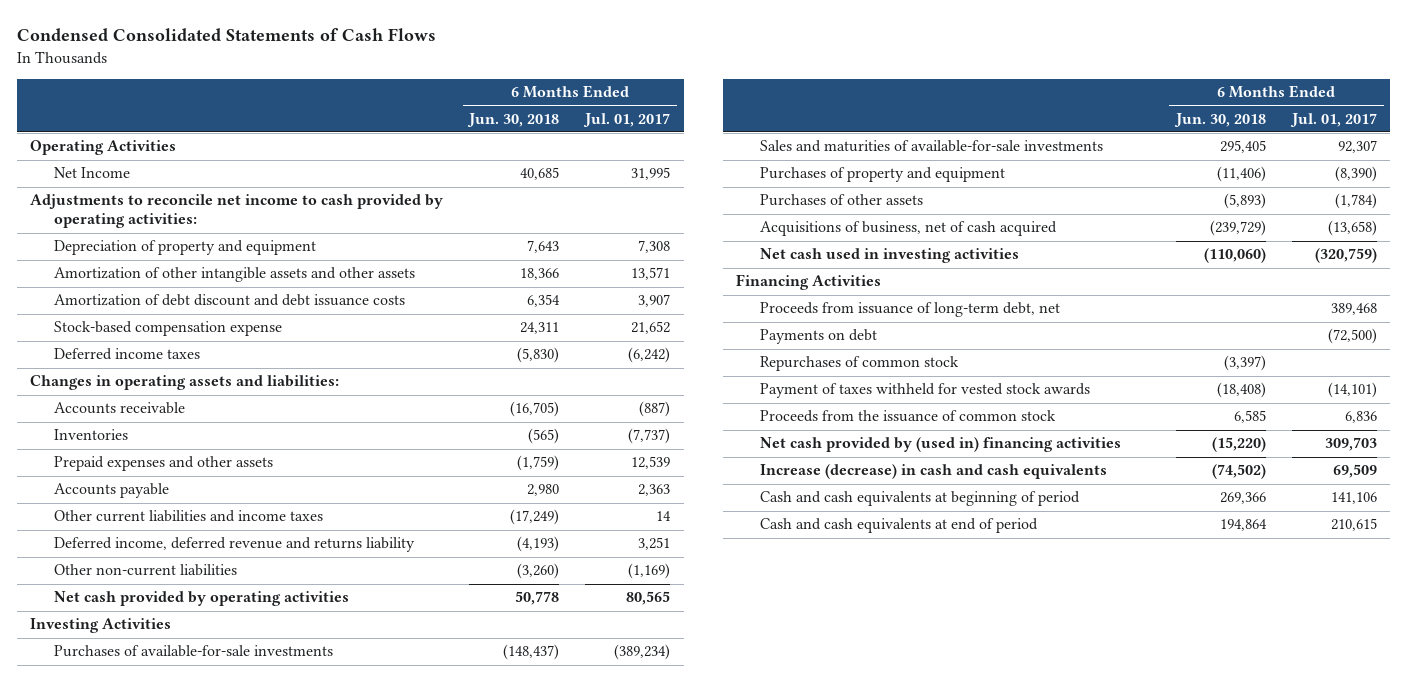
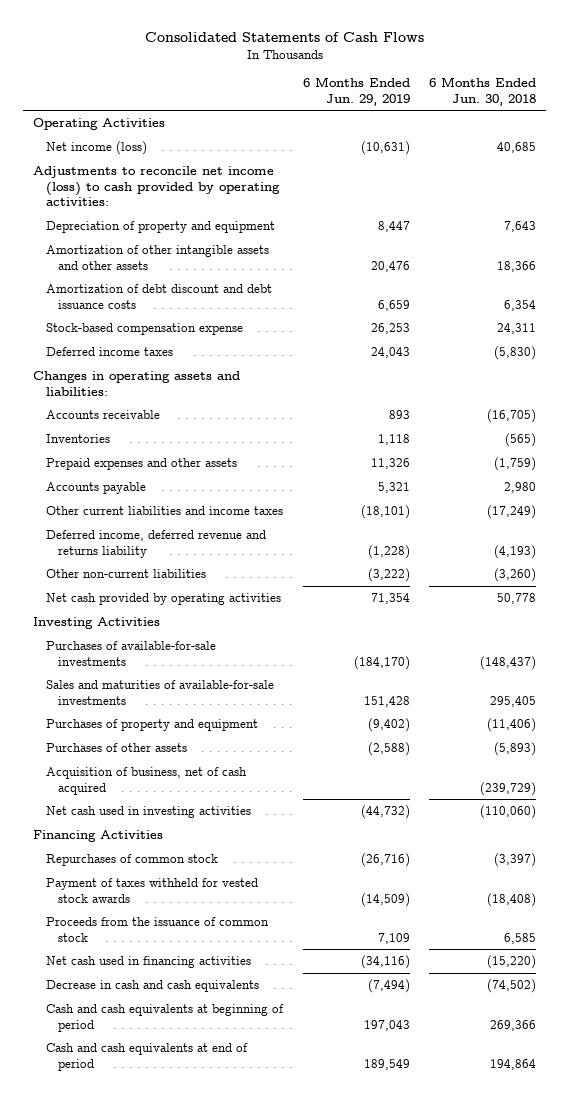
- Condensed Consolidated Statements of Cash Flows
+ Consolidated Statements of Cash Flows
- | 6 Months Ended Jun. 30, 2018 | 6 Months Ended Jul. 01, 2017
+ | 6 Months Ended Jun. 29, 2019 | 6 Months Ended Jun. 30, 2018
- Net Income | 40,685 | 31,995
- Adjustments to reconcile net income to cash provided by operating activities:
+ Net income (loss) | (10,631) | 40,685
+ Adjustments to reconcile net income (loss) to cash provided by operating activities:
- Acquisitions of business, net of cash acquired | (239,729) | (13,658)
+ Acquisition of business, net of cash acquired | | (239,729)
- Proceeds from issuance of long-term debt, net | | 389,468
- Payments on debt | | (72,500)
- Net cash provided by (used in) financing activities | (15,220) | 309,703
- Increase (decrease) in cash and cash equivalents | (74,502) | 69,509
+ Net cash used in financing activities | (34,116) | (15,220)
+ Decrease in cash and cash equivalents | (7,494) | (74,502)

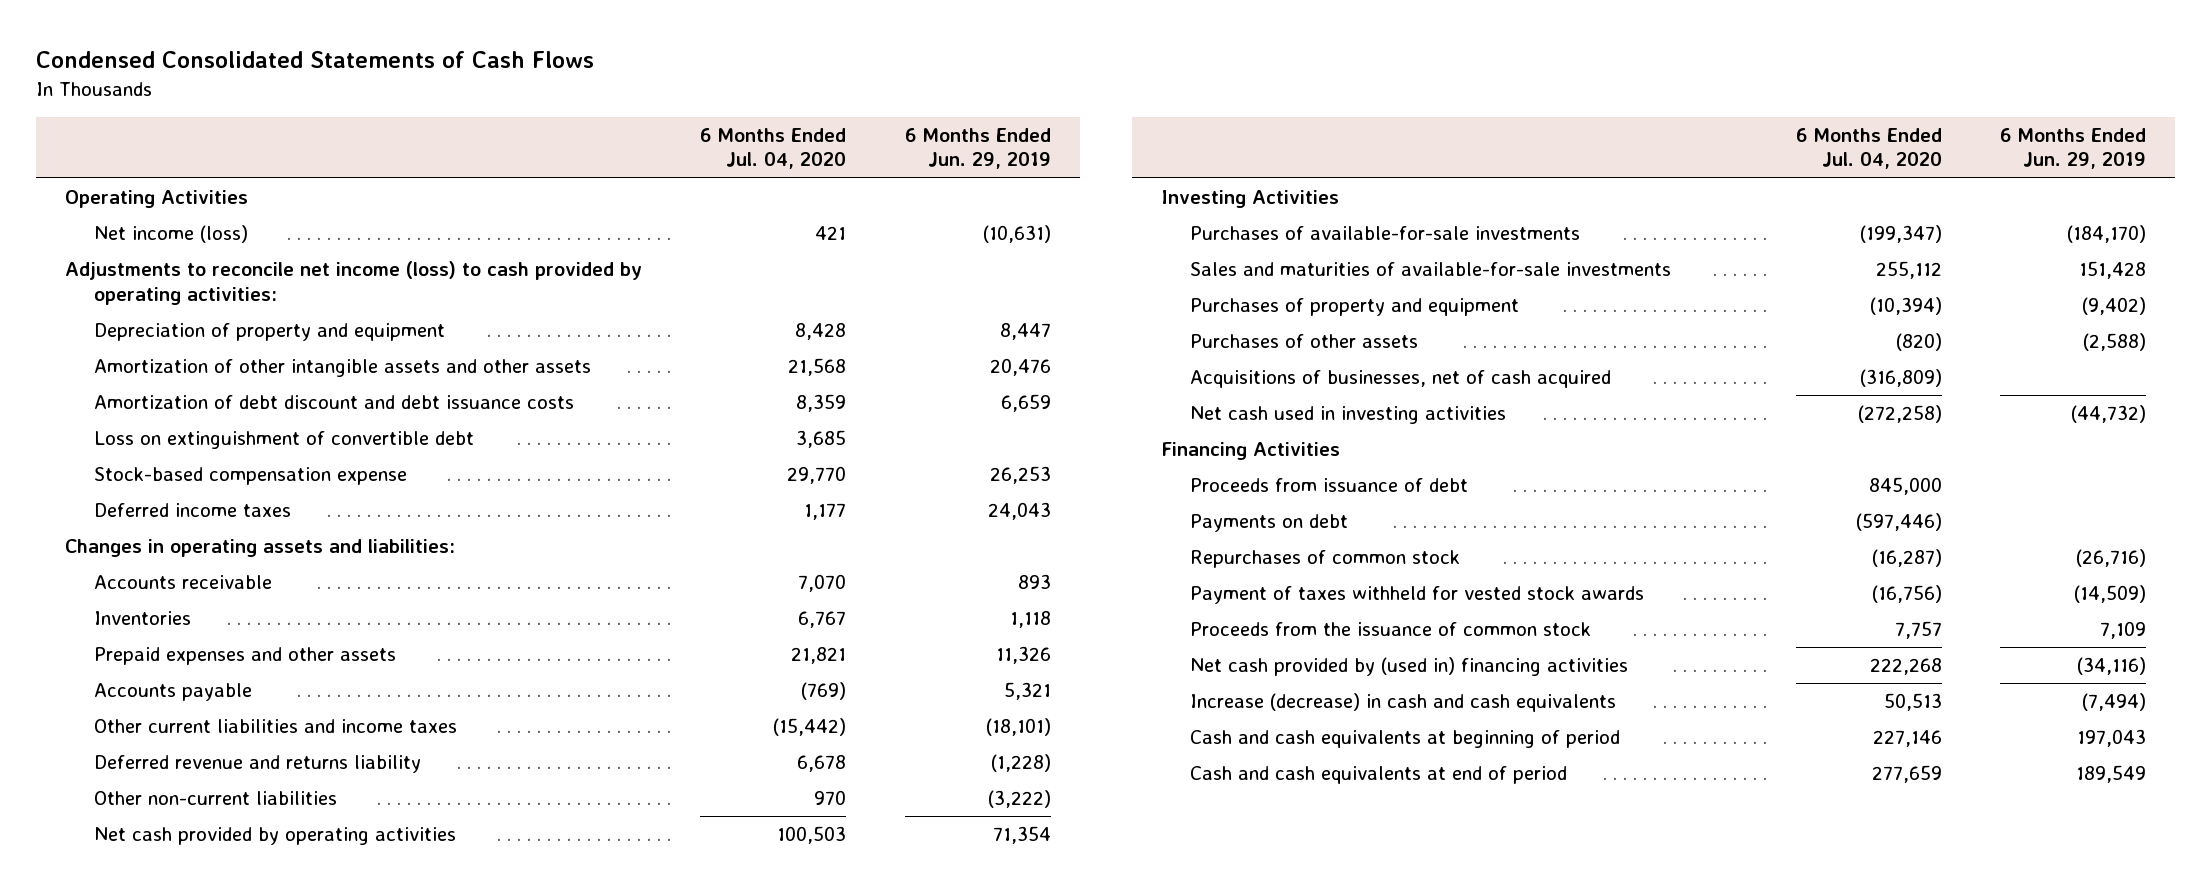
- Consolidated Statements of Cash Flows
+ Condensed Consolidated Statements of Cash Flows
- | 6 Months Ended Jun. 29, 2019 | 6 Months Ended Jun. 30, 2018
+ | 6 Months Ended Jul. 04, 2020 | 6 Months Ended Jun. 29, 2019
+ Loss on extinguishment of convertible debt | 3,685 |
- Deferred income, deferred revenue and returns liability | (1,228) | (4,193)
+ Deferred revenue and returns liability | 6,678 | (1,228)
- Acquisition of business, net of cash acquired | | (239,729)
+ Acquisitions of businesses, net of cash acquired | (316,809) |
+ Proceeds from issuance of debt | 845,000 |
+ Payments on debt | (597,446) |
- Net cash used in financing activities | (34,116) | (15,220)
- Decrease in cash and cash equivalents | (7,494) | (74,502)
+ Net cash provided by (used in) financing activities | 222,268 | (34,116)
+ Increase (decrease) in cash and cash equivalents | 50,513 | (7,494)

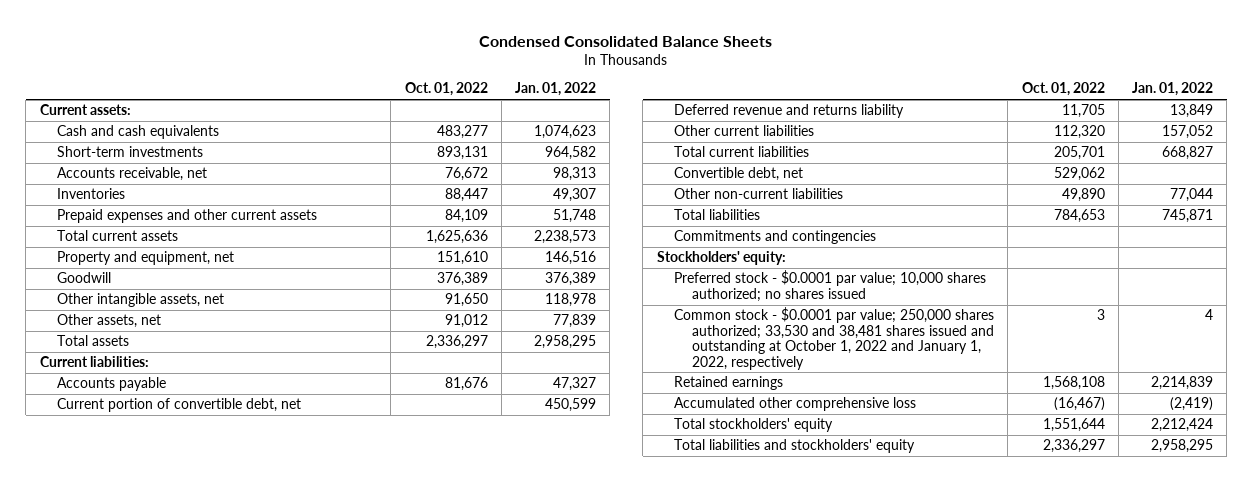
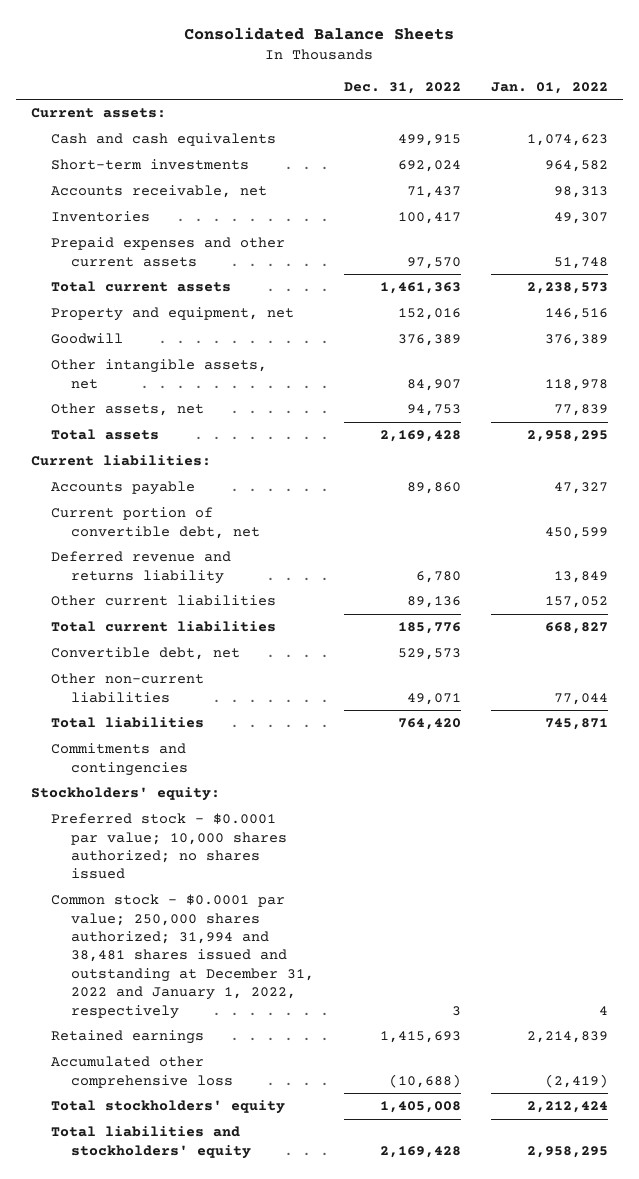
- Condensed Consolidated Balance Sheets
+ Consolidated Balance Sheets
- | Oct. 01, 2022 | Jan. 01, 2022
+ | Dec. 31, 2022 | Jan. 01, 2022
- Common stock - $0.0001 par value; 250,000 shares authorized; 33,530 and 38,481 shares issued and outstanding at October 1, 2022 and January 1, 2022, respectively | 3 | 4
+ Common stock - $0.0001 par value; 250,000 shares authorized; 31,994 and 38,481 shares issued and outstanding at December 31, 2022 and January 1, 2022, respectively | 3 | 4

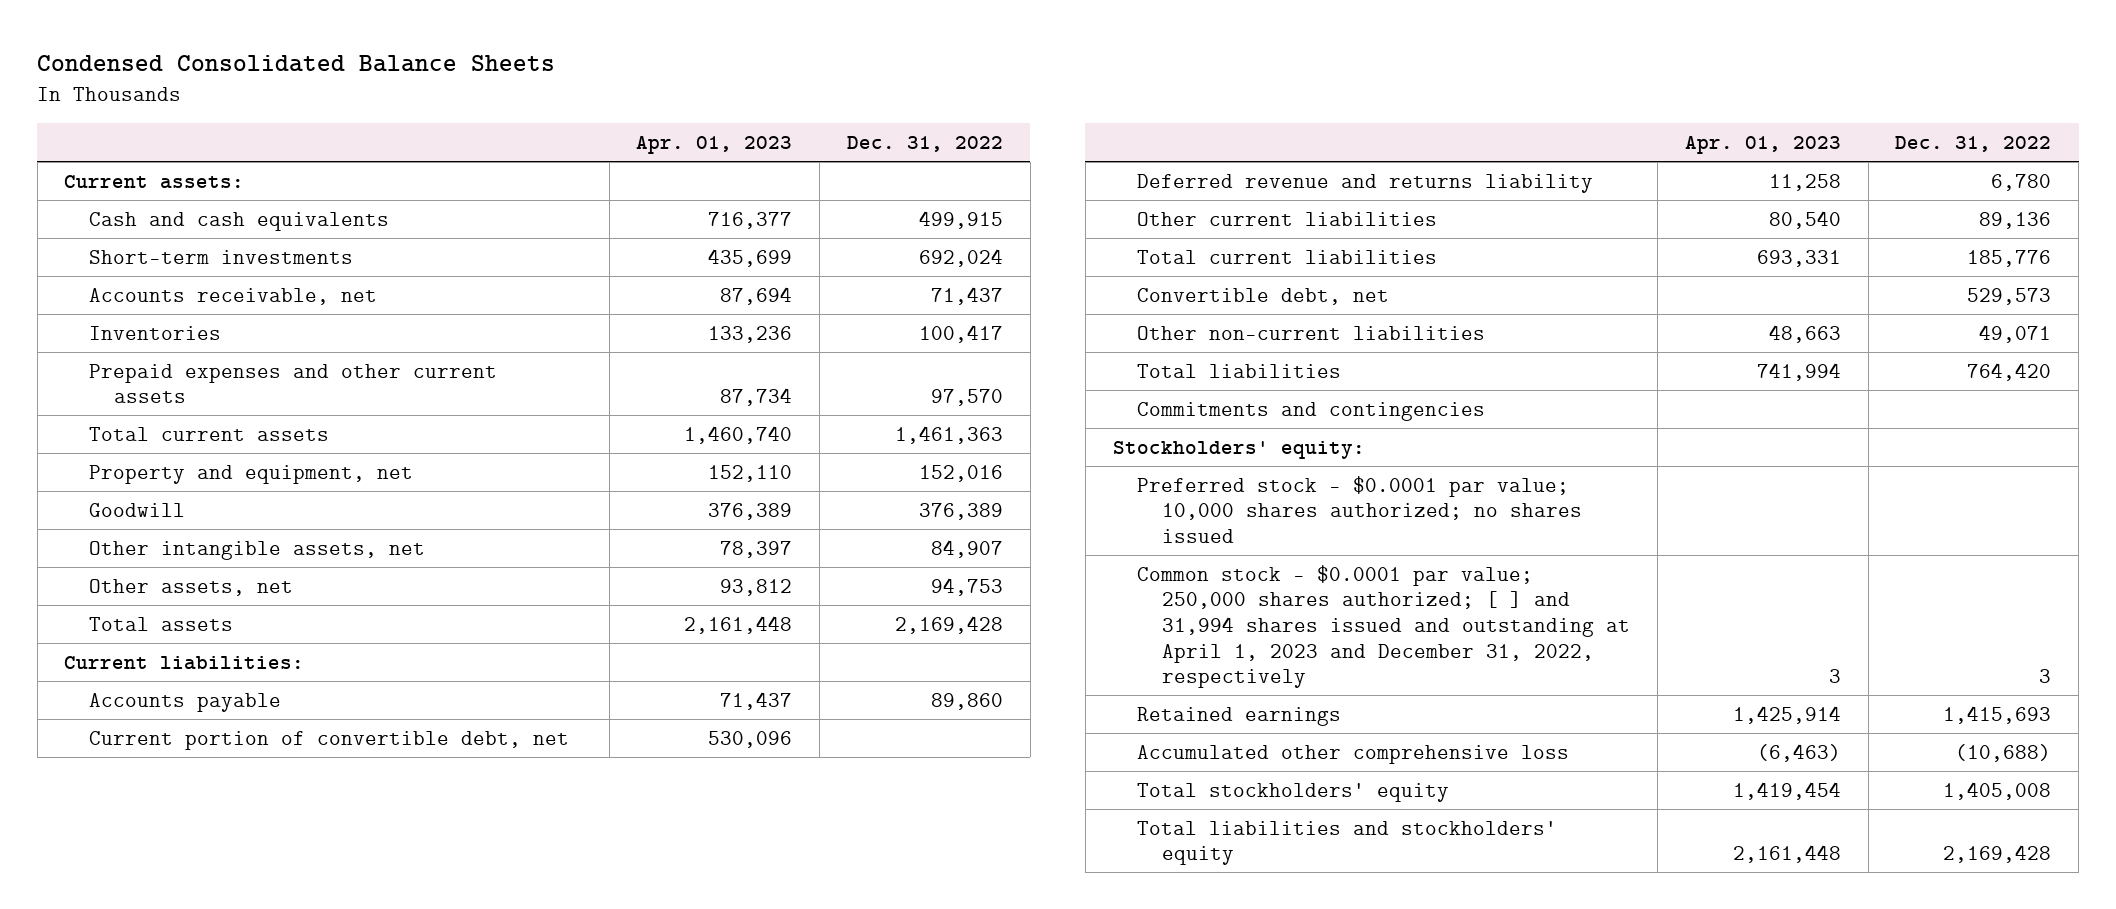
- Consolidated Balance Sheets
+ Condensed Consolidated Balance Sheets
- | Dec. 31, 2022 | Jan. 01, 2022
+ | Apr. 01, 2023 | Dec. 31, 2022
- Common stock - $0.0001 par value; 250,000 shares authorized; 31,994 and 38,481 shares issued and outstanding at December 31, 2022 and January 1, 2022, respectively | 3 | 4
+ Common stock - $0.0001 par value; 250,000 shares authorized; [ ] and 31,994 shares issued and outstanding at April 1, 2023 and December 31, 2022, respectively | 3 | 3

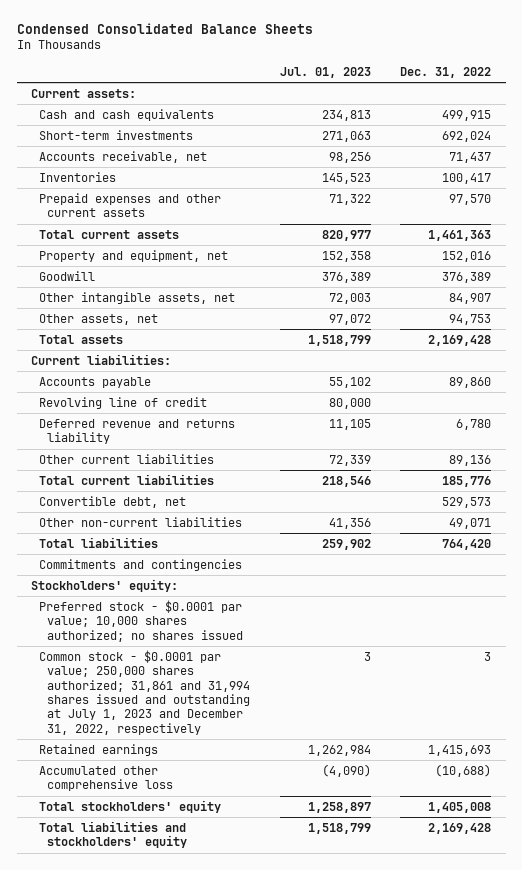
- | Apr. 01, 2023 | Dec. 31, 2022
+ | Jul. 01, 2023 | Dec. 31, 2022
- Current portion of convertible debt, net | 530,096 |
+ Revolving line of credit | 80,000 |
- Common stock - $0.0001 par value; 250,000 shares authorized; [ ] and 31,994 shares issued and outstanding at April 1, 2023 and December 31, 2022, respectively | 3 | 3
+ Common stock - $0.0001 par value; 250,000 shares authorized; 31,861 and 31,994 shares issued and outstanding at July 1, 2023 and December 31, 2022, respectively | 3 | 3

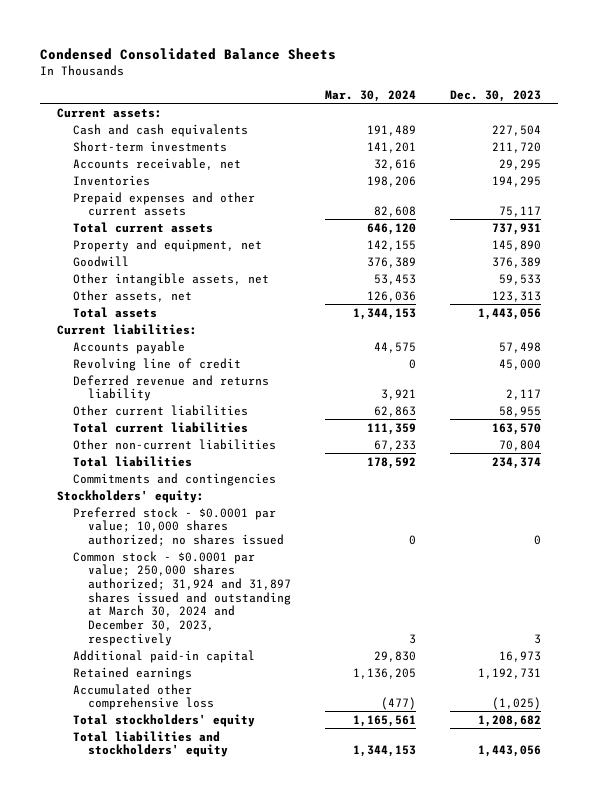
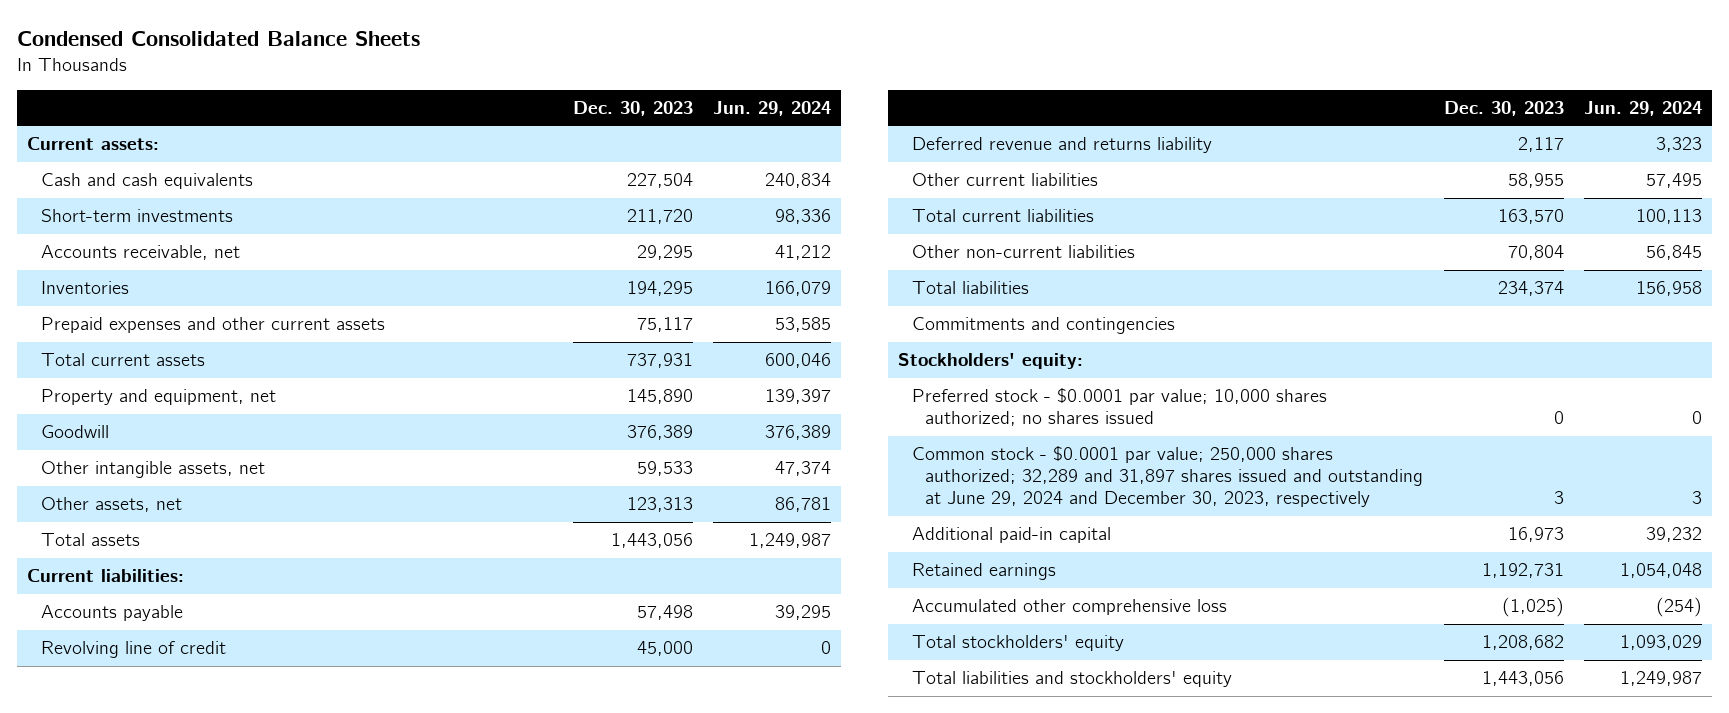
- | Mar. 30, 2024 | Dec. 30, 2023
+ | Dec. 30, 2023 | Jun. 29, 2024
- Common stock - $0.0001 par value; 250,000 shares authorized; 31,924 and 31,897 shares issued and outstanding at March 30, 2024 and December 30, 2023, respectively | 3 | 3
+ Common stock - $0.0001 par value; 250,000 shares authorized; 32,289 and 31,897 shares issued and outstanding at June 29, 2024 and December 30, 2023, respectively | 3 | 3

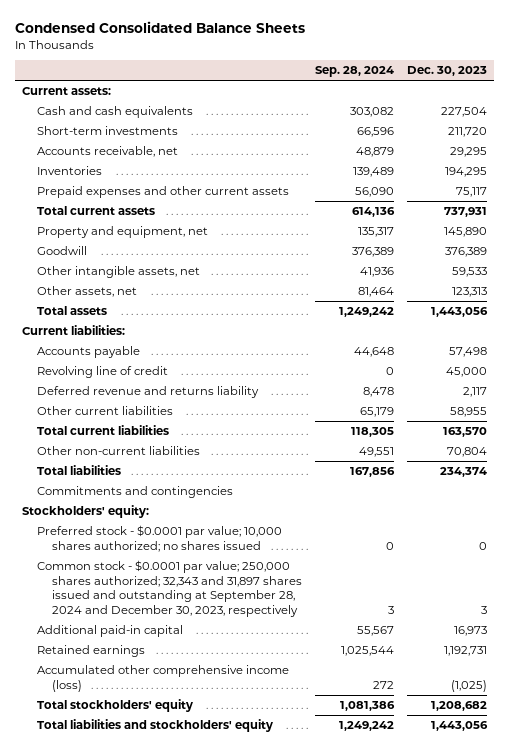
- | Dec. 30, 2023 | Jun. 29, 2024
+ | Sep. 28, 2024 | Dec. 30, 2023
- Common stock - $0.0001 par value; 250,000 shares authorized; 32,289 and 31,897 shares issued and outstanding at June 29, 2024 and December 30, 2023, respectively | 3 | 3
+ Common stock - $0.0001 par value; 250,000 shares authorized; 32,343 and 31,897 shares issued and outstanding at September 28, 2024 and December 30, 2023, respectively | 3 | 3
- Accumulated other comprehensive loss | (1,025) | (254)
+ Accumulated other comprehensive income (loss) | 272 | (1,025)

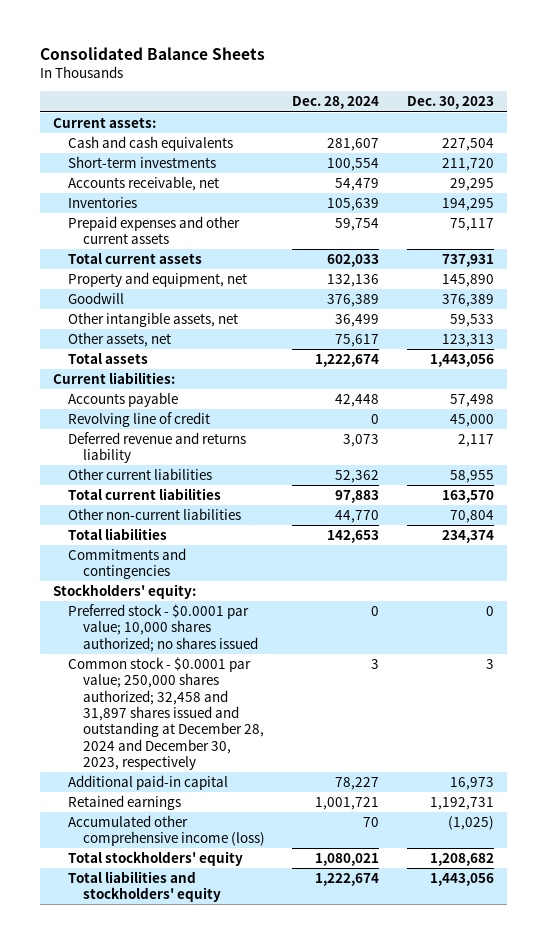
- Condensed Consolidated Balance Sheets
+ Consolidated Balance Sheets
- | Sep. 28, 2024 | Dec. 30, 2023
+ | Dec. 28, 2024 | Dec. 30, 2023
- Common stock - $0.0001 par value; 250,000 shares authorized; 32,343 and 31,897 shares issued and outstanding at September 28, 2024 and December 30, 2023, respectively | 3 | 3
+ Common stock - $0.0001 par value; 250,000 shares authorized; 32,458 and 31,897 shares issued and outstanding at December 28, 2024 and December 30, 2023, respectively | 3 | 3

